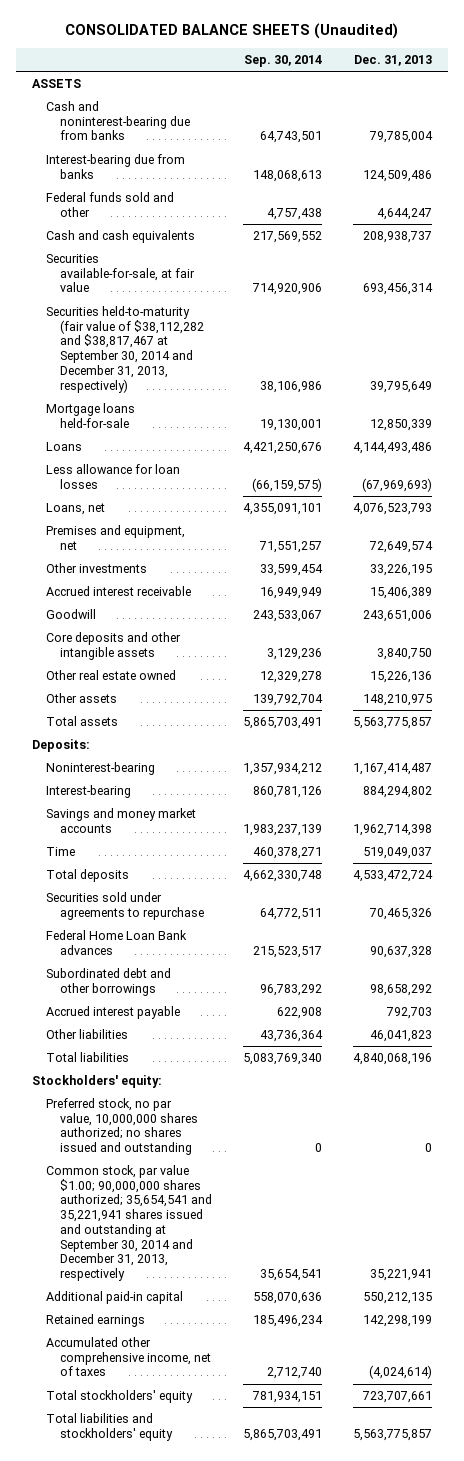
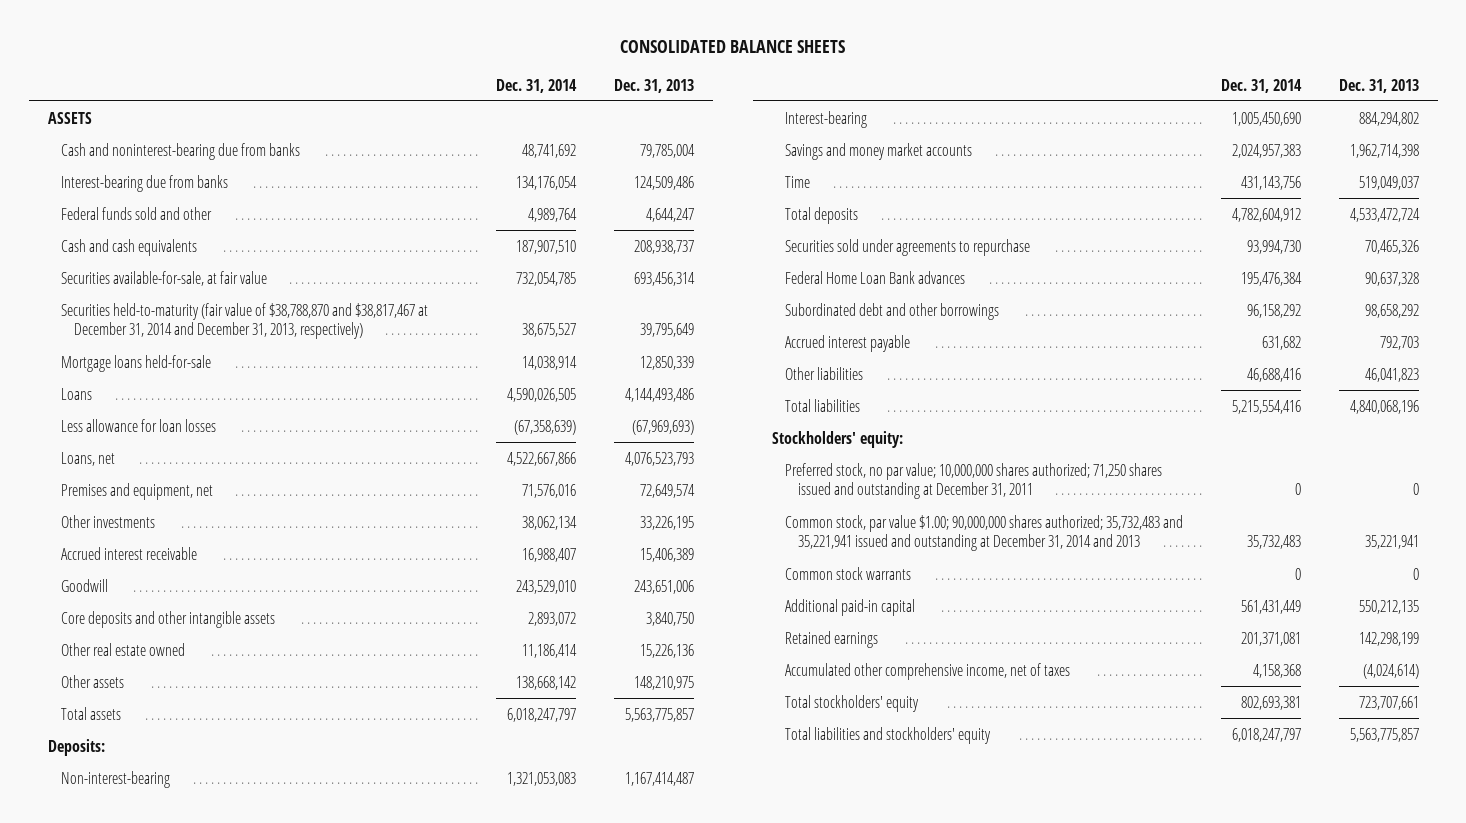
- CONSOLIDATED BALANCE SHEETS (Unaudited)
+ CONSOLIDATED BALANCE SHEETS
- | Sep. 30, 2014 | Dec. 31, 2013
+ | Dec. 31, 2014 | Dec. 31, 2013
- Securities held-to-maturity (fair value of $38,112,282 and $38,817,467 at September 30, 2014 and December 31, 2013, respectively) | 38,106,986 | 39,795,649
+ Securities held-to-maturity (fair value of $38,788,870 and $38,817,467 at December 31, 2014 and December 31, 2013, respectively) | 38,675,527 | 39,795,649
- Noninterest-bearing | 1,357,934,212 | 1,167,414,487
+ Non-interest-bearing | 1,321,053,083 | 1,167,414,487
- Preferred stock, no par value, 10,000,000 shares authorized; no shares issued and outstanding | 0 | 0
- Common stock, par value $1.00; 90,000,000 shares authorized; 35,654,541 and 35,221,941 shares issued and outstanding at September 30, 2014 and December 31, 2013, respectively | 35,654,541 | 35,221,941
+ Preferred stock, no par value; 10,000,000 shares authorized; 71,250 shares issued and outstanding at December 31, 2011 | 0 | 0
+ Common stock, par value $1.00; 90,000,000 shares authorized; 35,732,483 and 35,221,941 issued and outstanding at December 31, 2014 and 2013 | 35,732,483 | 35,221,941
+ Common stock warrants | 0 | 0

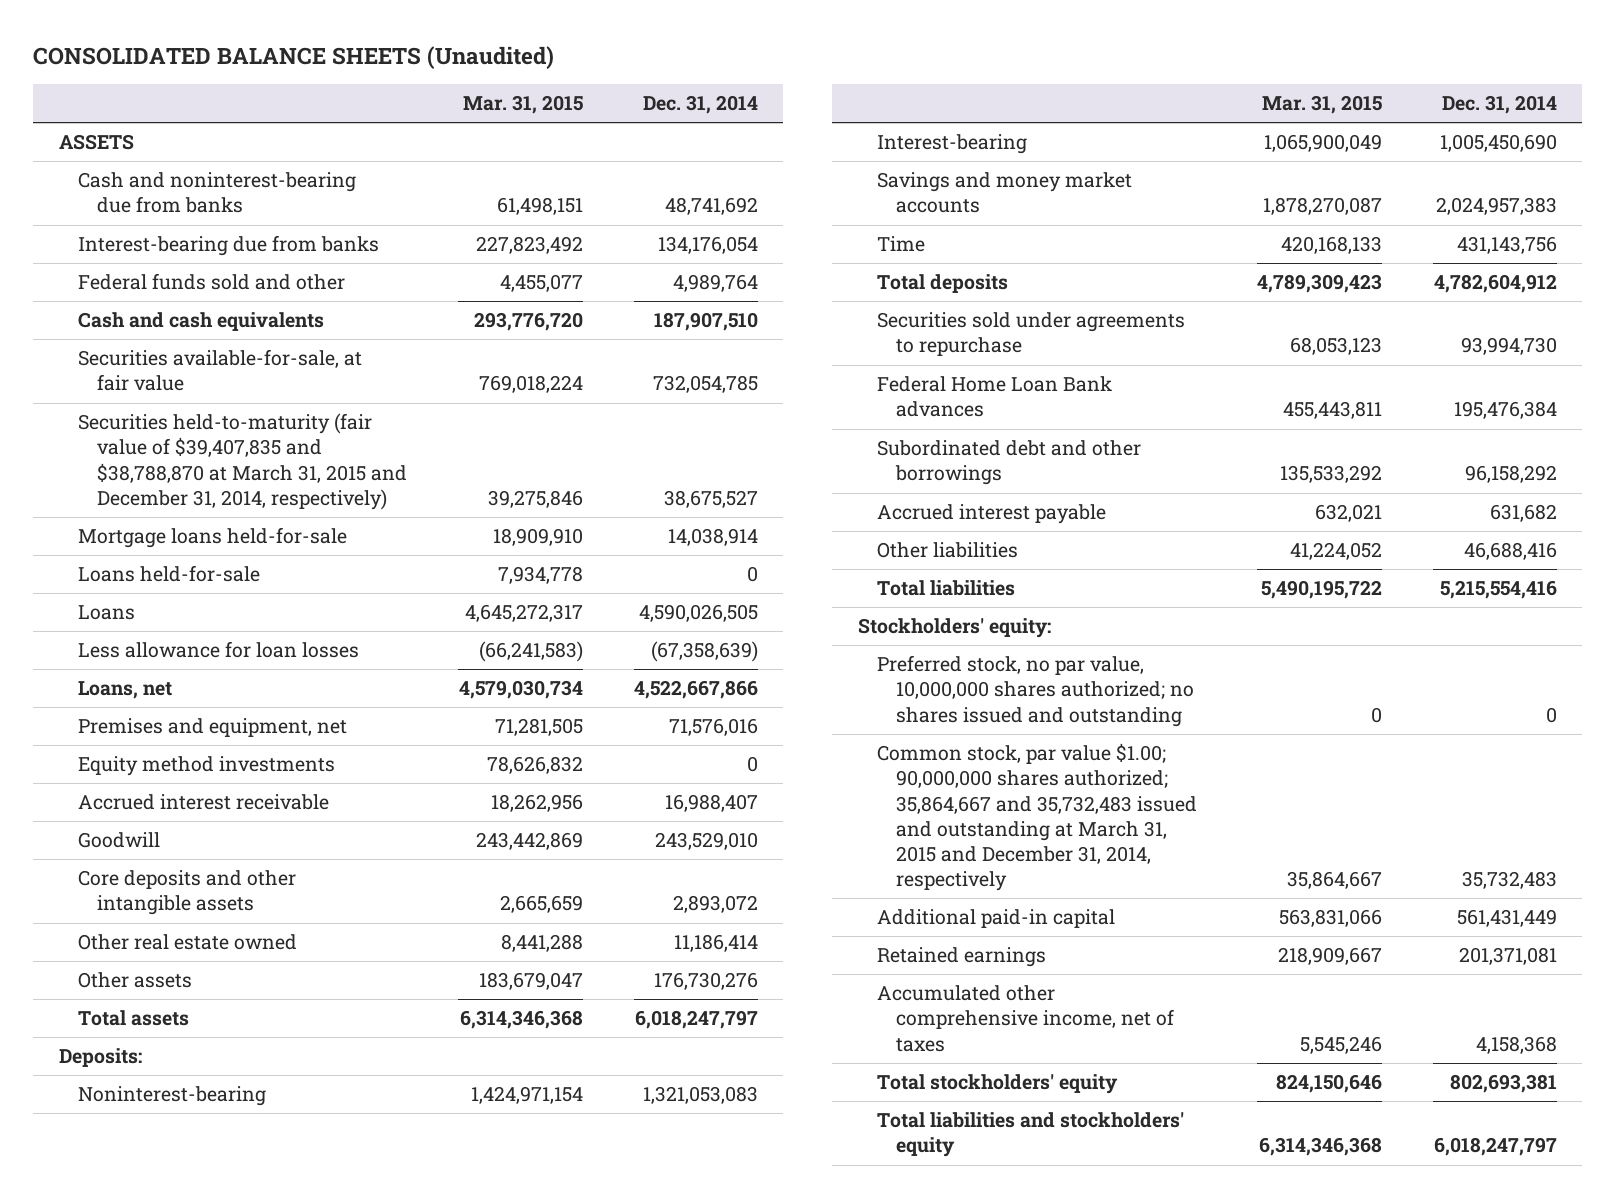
- CONSOLIDATED BALANCE SHEETS
+ CONSOLIDATED BALANCE SHEETS (Unaudited)
- | Dec. 31, 2014 | Dec. 31, 2013
+ | Mar. 31, 2015 | Dec. 31, 2014
- Securities held-to-maturity (fair value of $38,788,870 and $38,817,467 at December 31, 2014 and December 31, 2013, respectively) | 38,675,527 | 39,795,649
+ Securities held-to-maturity (fair value of $39,407,835 and $38,788,870 at March 31, 2015 and December 31, 2014, respectively) | 39,275,846 | 38,675,527
+ Loans held-for-sale | 7,934,778 | 0
- Other investments | 38,062,134 | 33,226,195
+ Equity method investments | 78,626,832 | 0
- Other assets | 138,668,142 | 148,210,975
+ Other assets | 183,679,047 | 176,730,276
- Non-interest-bearing | 1,321,053,083 | 1,167,414,487
+ Noninterest-bearing | 1,424,971,154 | 1,321,053,083
- Preferred stock, no par value; 10,000,000 shares authorized; 71,250 shares issued and outstanding at December 31, 2011 | 0 | 0
- Common stock, par value $1.00; 90,000,000 shares authorized; 35,732,483 and 35,221,941 issued and outstanding at December 31, 2014 and 2013 | 35,732,483 | 35,221,941
- Common stock warrants | 0 | 0
+ Preferred stock, no par value, 10,000,000 shares authorized; no shares issued and outstanding | 0 | 0
+ Common stock, par value $1.00; 90,000,000 shares authorized; 35,864,667 and 35,732,483 issued and outstanding at March 31, 2015 and December 31, 2014, respectively | 35,864,667 | 35,732,483

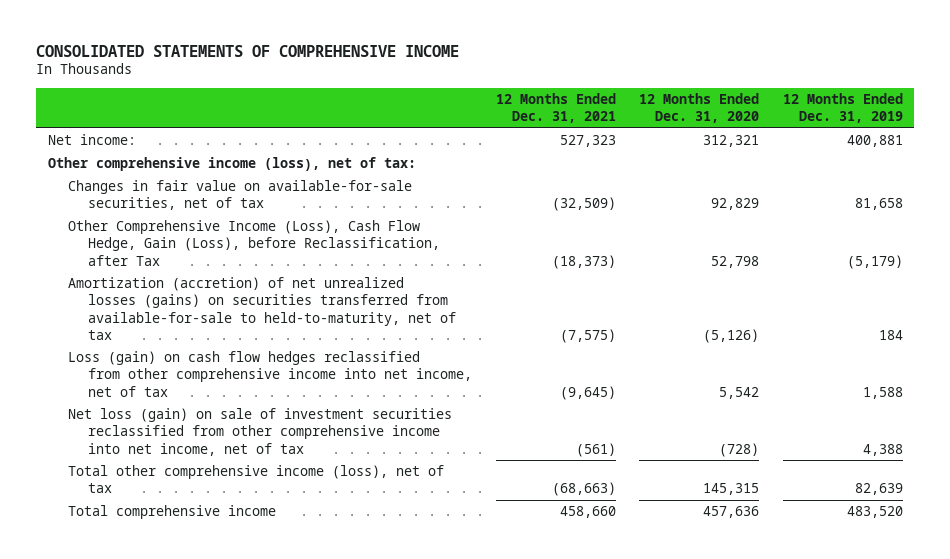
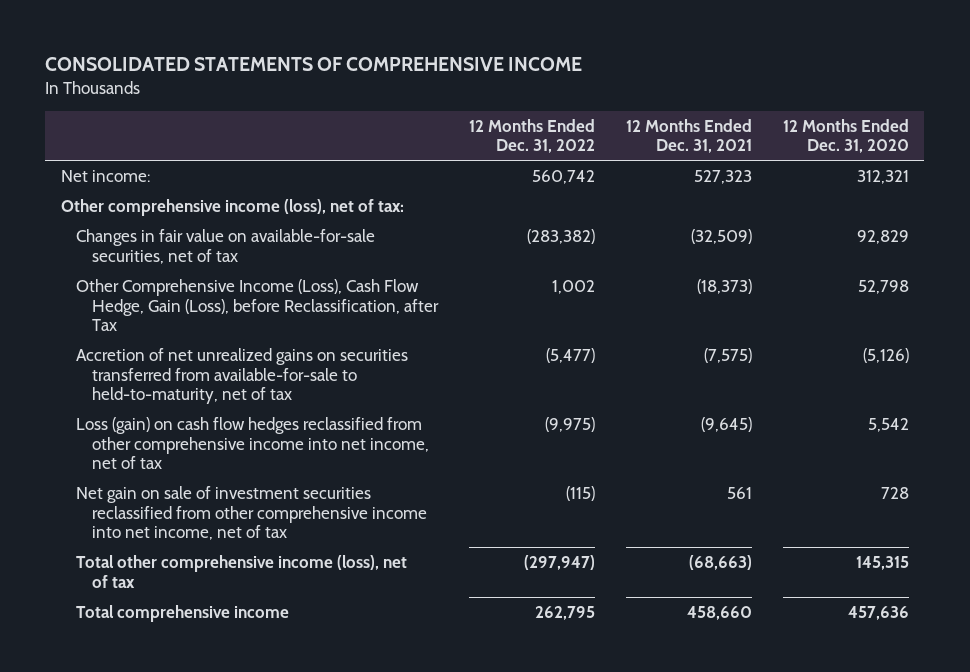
- | 12 Months Ended Dec. 31, 2021 | 12 Months Ended Dec. 31, 2020 | 12 Months Ended Dec. 31, 2019
+ | 12 Months Ended Dec. 31, 2022 | 12 Months Ended Dec. 31, 2021 | 12 Months Ended Dec. 31, 2020
- Amortization (accretion) of net unrealized losses (gains) on securities transferred from available-for-sale to held-to-maturity, net of tax | (7,575) | (5,126) | 184
+ Accretion of net unrealized gains on securities transferred from available-for-sale to held-to-maturity, net of tax | (5,477) | (7,575) | (5,126)
- Net loss (gain) on sale of investment securities reclassified from other comprehensive income into net income, net of tax | (561) | (728) | 4,388
+ Net gain on sale of investment securities reclassified from other comprehensive income into net income, net of tax | (115) | 561 | 728

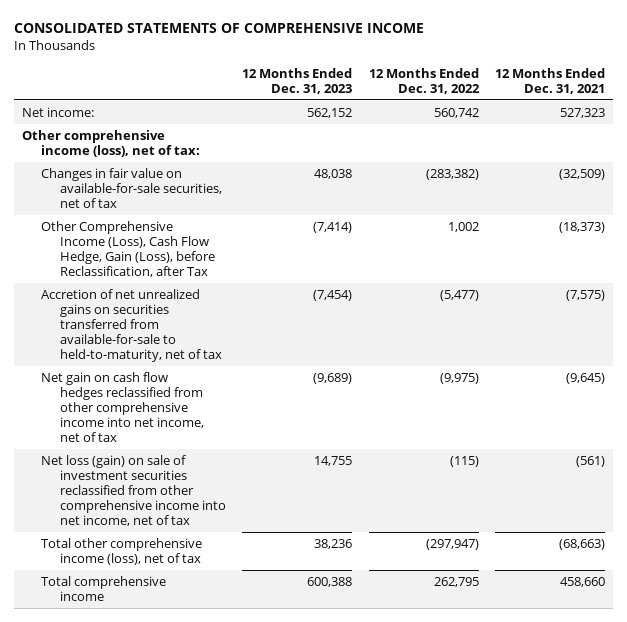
- | 12 Months Ended Dec. 31, 2022 | 12 Months Ended Dec. 31, 2021 | 12 Months Ended Dec. 31, 2020
+ | 12 Months Ended Dec. 31, 2023 | 12 Months Ended Dec. 31, 2022 | 12 Months Ended Dec. 31, 2021
- Loss (gain) on cash flow hedges reclassified from other comprehensive income into net income, net of tax | (9,975) | (9,645) | 5,542
- Net gain on sale of investment securities reclassified from other comprehensive income into net income, net of tax | (115) | 561 | 728
+ Net gain on cash flow hedges reclassified from other comprehensive income into net income, net of tax | (9,689) | (9,975) | (9,645)
+ Net loss (gain) on sale of investment securities reclassified from other comprehensive income into net income, net of tax | 14,755 | (115) | (561)

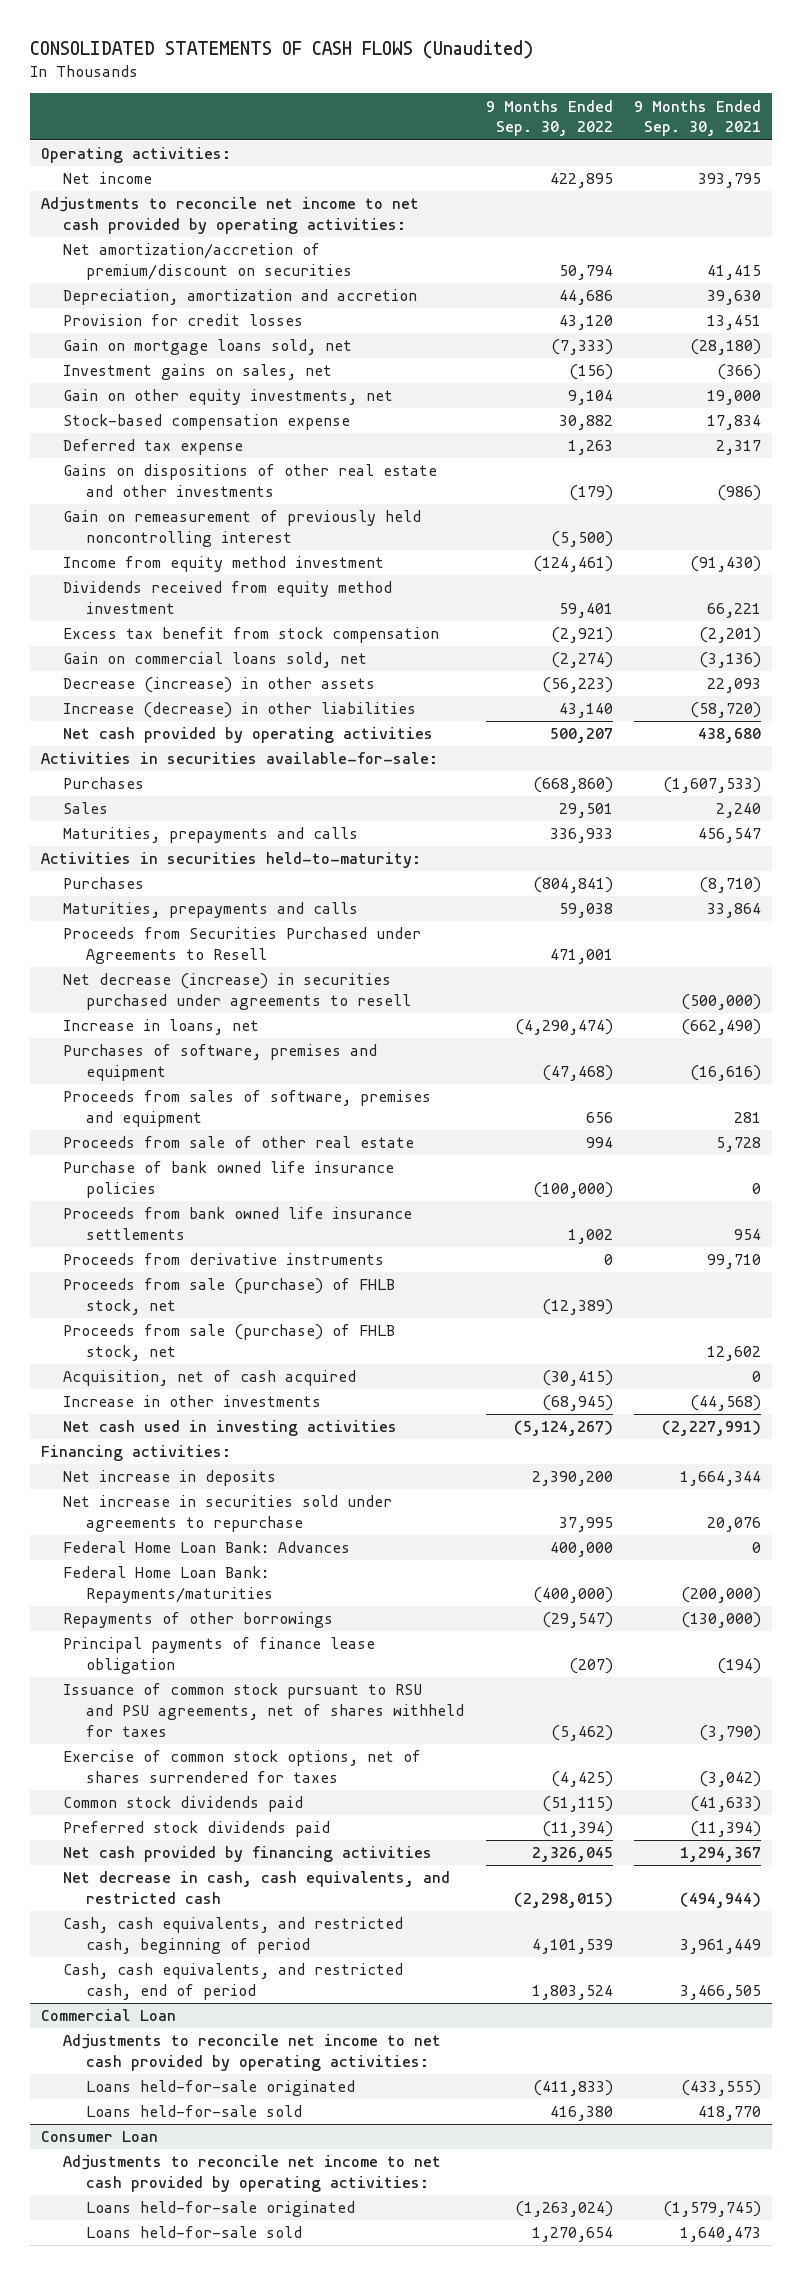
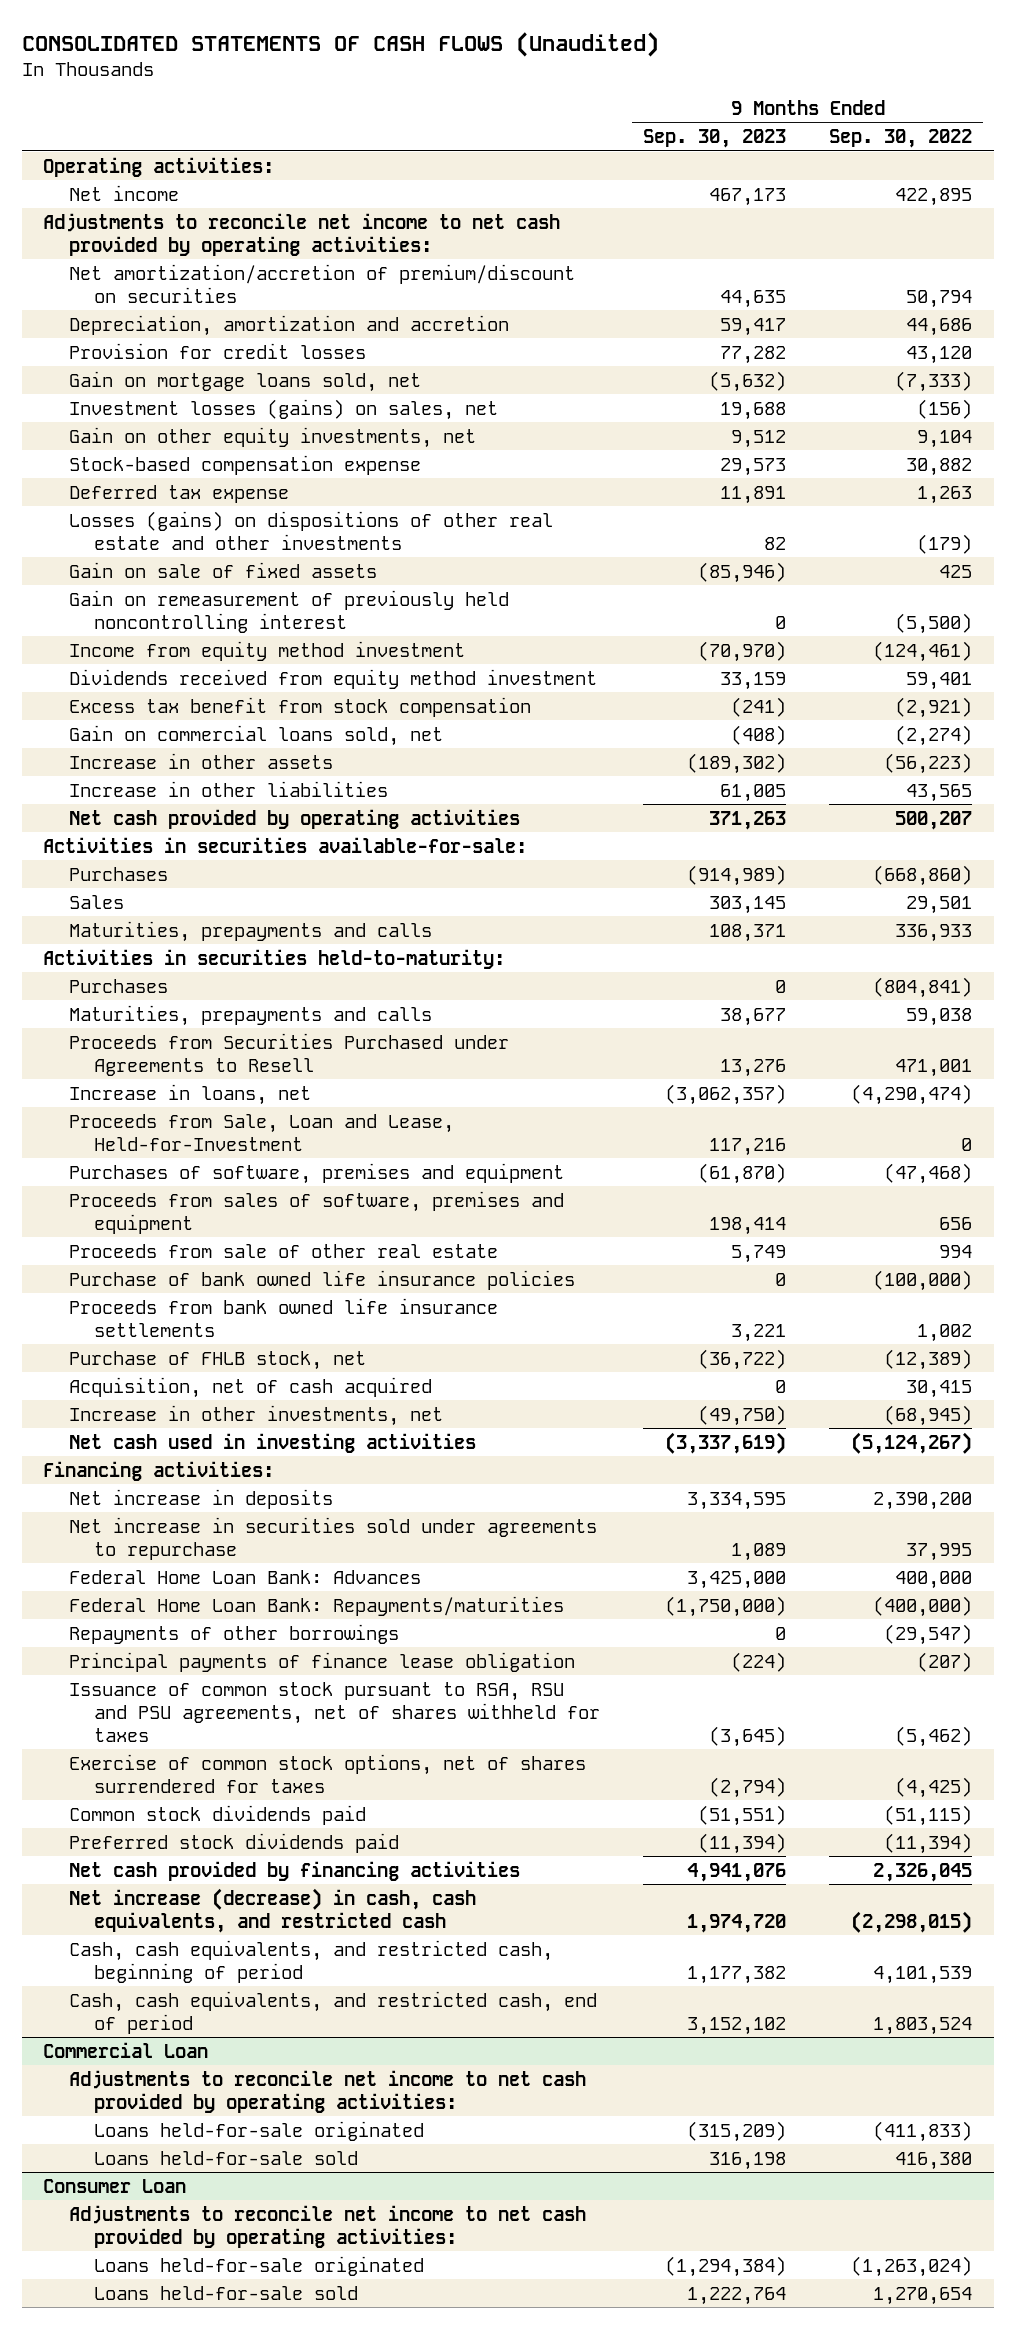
- | 9 Months Ended Sep. 30, 2022 | 9 Months Ended Sep. 30, 2021
+ | 9 Months Ended Sep. 30, 2023 | 9 Months Ended Sep. 30, 2022
- Investment gains on sales, net | (156) | (366)
+ Investment losses (gains) on sales, net | 19,688 | (156)
- Gains on dispositions of other real estate and other investments | (179) | (986)
+ Losses (gains) on dispositions of other real estate and other investments | 82 | (179)
+ Gain on sale of fixed assets | (85,946) | 425
- Decrease (increase) in other assets | (56,223) | 22,093
- Increase (decrease) in other liabilities | 43,140 | (58,720)
+ Increase in other assets | (189,302) | (56,223)
+ Increase in other liabilities | 61,005 | 43,565
- Net decrease (increase) in securities purchased under agreements to resell | | (500,000)
+ Proceeds from Sale, Loan and Lease, Held-for-Investment | 117,216 | 0
- Proceeds from derivative instruments | 0 | 99,710
- Proceeds from sale (purchase) of FHLB stock, net | (12,389) |
- Proceeds from sale (purchase) of FHLB stock, net | | 12,602
- Acquisition, net of cash acquired | (30,415) | 0
- Increase in other investments | (68,945) | (44,568)
+ Purchase of FHLB stock, net | (36,722) | (12,389)
+ Acquisition, net of cash acquired | 0 | 30,415
+ Increase in other investments, net | (49,750) | (68,945)
- Issuance of common stock pursuant to RSU and PSU agreements, net of shares withheld for taxes | (5,462) | (3,790)
+ Issuance of common stock pursuant to RSA, RSU and PSU agreements, net of shares withheld for taxes | (3,645) | (5,462)
- Net decrease in cash, cash equivalents, and restricted cash | (2,298,015) | (494,944)
+ Net increase (decrease) in cash, cash equivalents, and restricted cash | 1,974,720 | (2,298,015)

